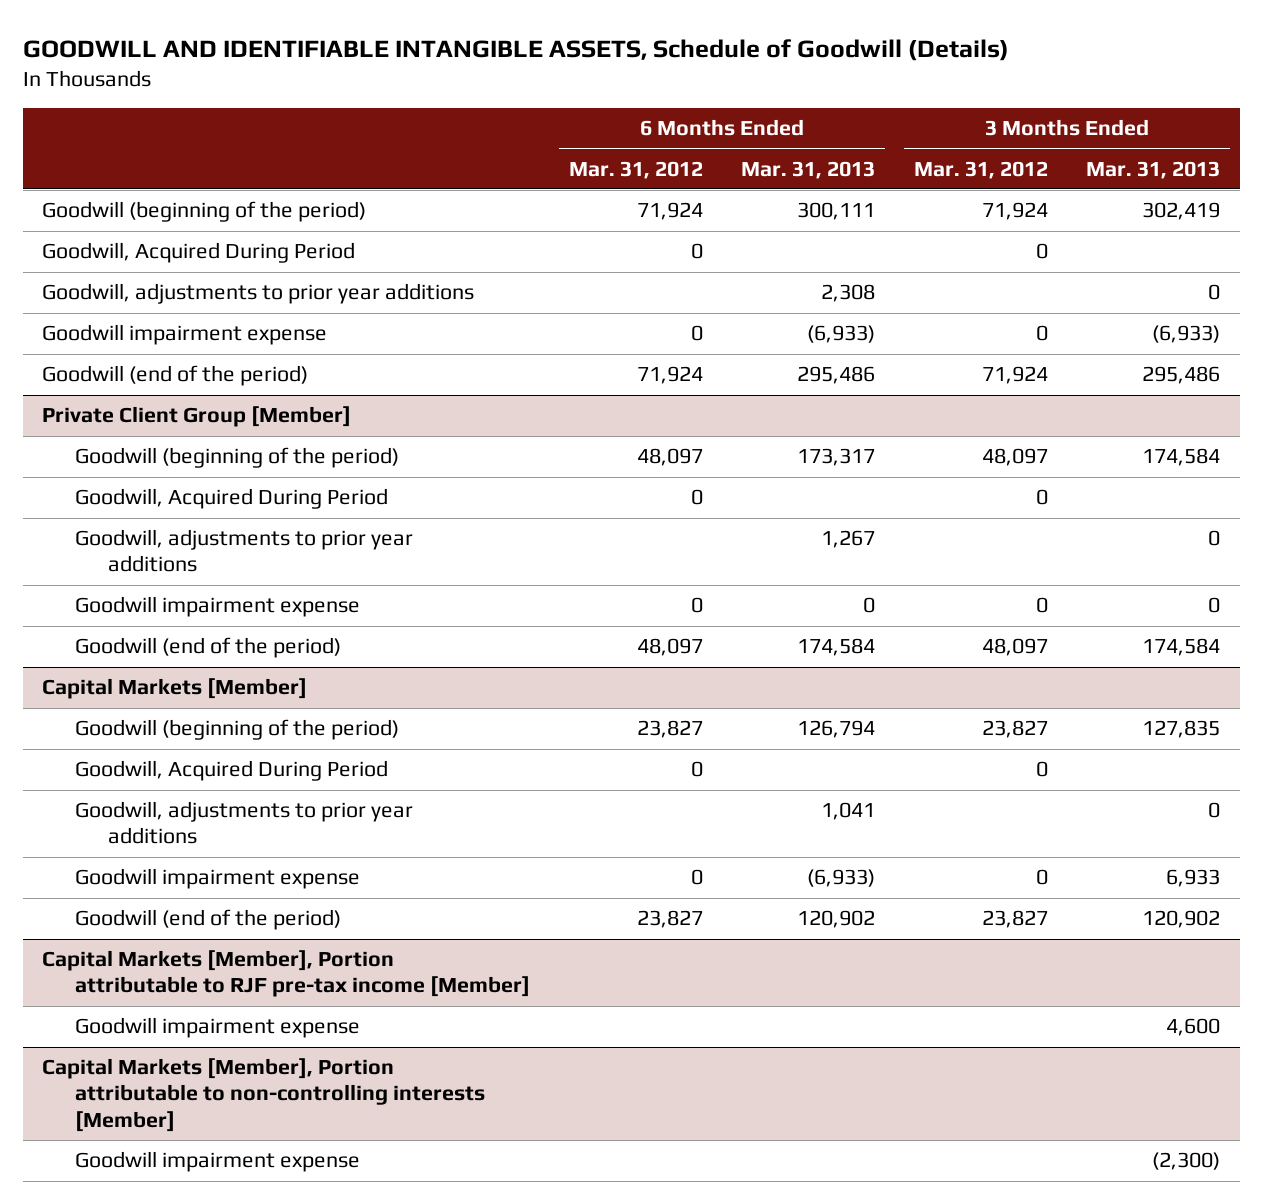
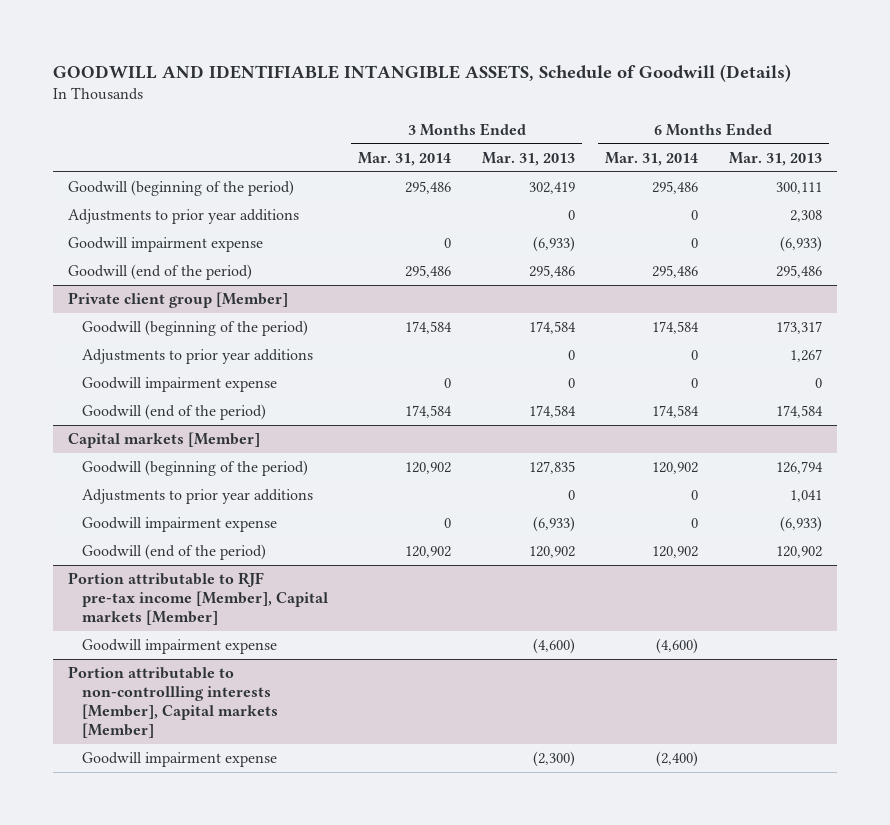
- | 6 Months Ended Mar. 31, 2012 | 6 Months Ended Mar. 31, 2013 | 3 Months Ended Mar. 31, 2012 | 3 Months Ended Mar. 31, 2013
+ | 3 Months Ended Mar. 31, 2014 | 3 Months Ended Mar. 31, 2013 | 6 Months Ended Mar. 31, 2014 | 6 Months Ended Mar. 31, 2013
- Goodwill, Acquired During Period | 0 | | 0 |
- Goodwill, adjustments to prior year additions | | 2,308 | | 0
+ Adjustments to prior year additions | | 0 | 0 | 2,308
- Private Client Group [Member]
+ Private client group [Member]
- Goodwill, Acquired During Period | 0 | | 0 |
- Goodwill, adjustments to prior year additions | | 1,267 | | 0
+ Adjustments to prior year additions | | 0 | 0 | 1,267
- Capital Markets [Member]
+ Capital markets [Member]
- Goodwill, Acquired During Period | 0 | | 0 |
- Goodwill, adjustments to prior year additions | | 1,041 | | 0
- Goodwill impairment expense | 0 | (6,933) | 0 | 6,933
+ Adjustments to prior year additions | | 0 | 0 | 1,041
+ Goodwill impairment expense | 0 | (6,933) | 0 | (6,933)
- Capital Markets [Member], Portion attributable to RJF pre-tax income [Member]
- Goodwill impairment expense | | | | 4,600
- Capital Markets [Member], Portion attributable to non-controlling interests [Member]
+ Portion attributable to RJF pre-tax income [Member], Capital markets [Member]
+ Goodwill impairment expense | | (4,600) | (4,600) |
+ Portion attributable to non-controllling interests [Member], Capital markets [Member]

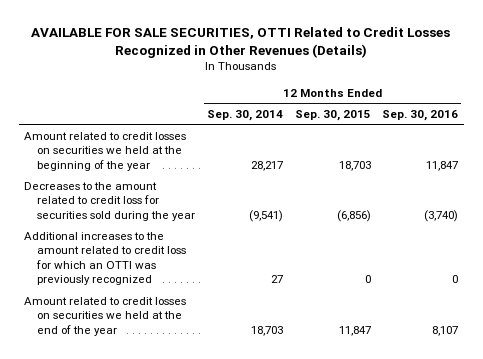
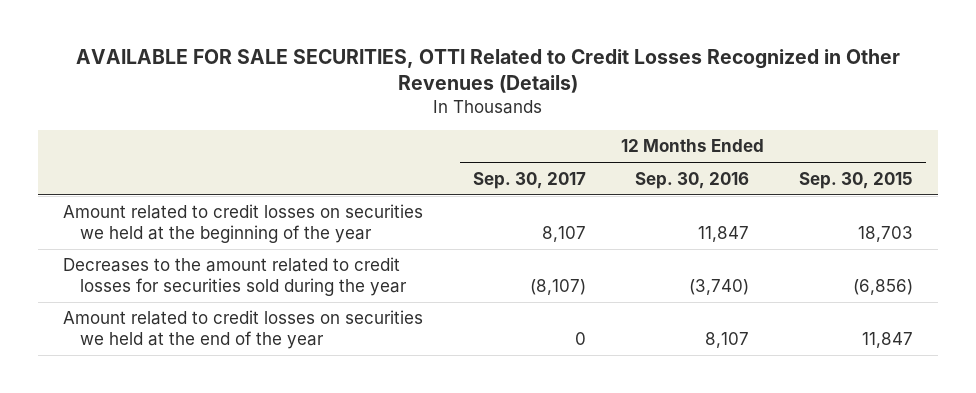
- | 12 Months Ended Sep. 30, 2014 | 12 Months Ended Sep. 30, 2015 | 12 Months Ended Sep. 30, 2016
+ | 12 Months Ended Sep. 30, 2017 | 12 Months Ended Sep. 30, 2016 | 12 Months Ended Sep. 30, 2015
- Decreases to the amount related to credit loss for securities sold during the year | (9,541) | (6,856) | (3,740)
- Additional increases to the amount related to credit loss for which an OTTI was previously recognized | 27 | 0 | 0
+ Decreases to the amount related to credit losses for securities sold during the year | (8,107) | (3,740) | (6,856)

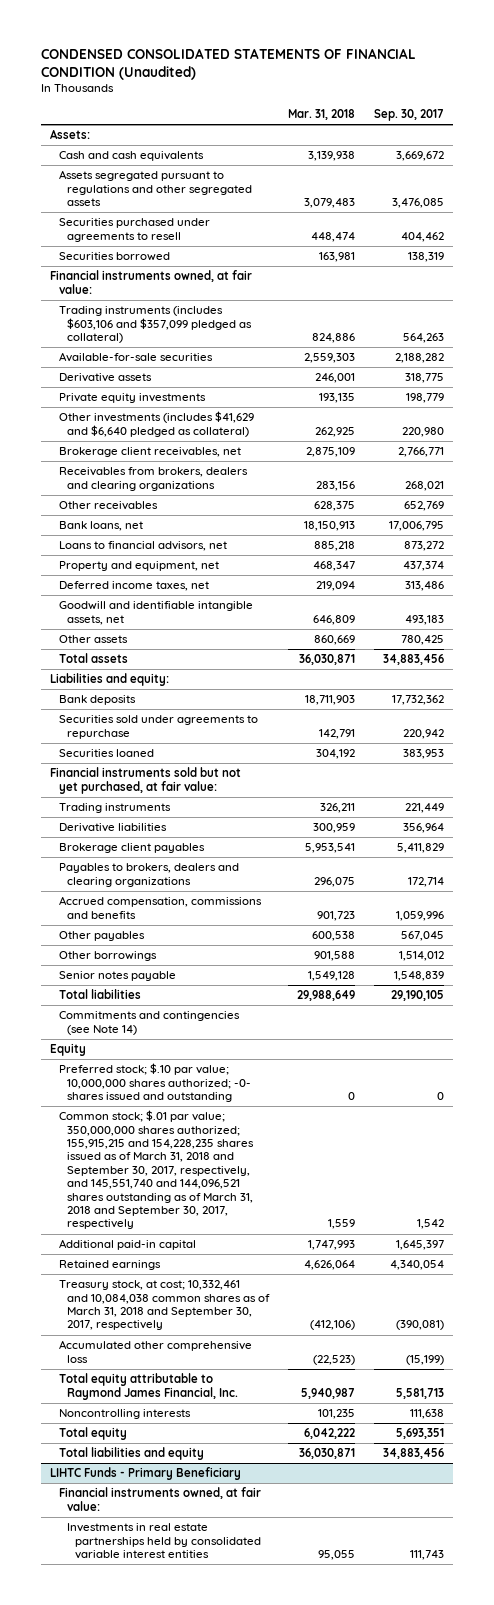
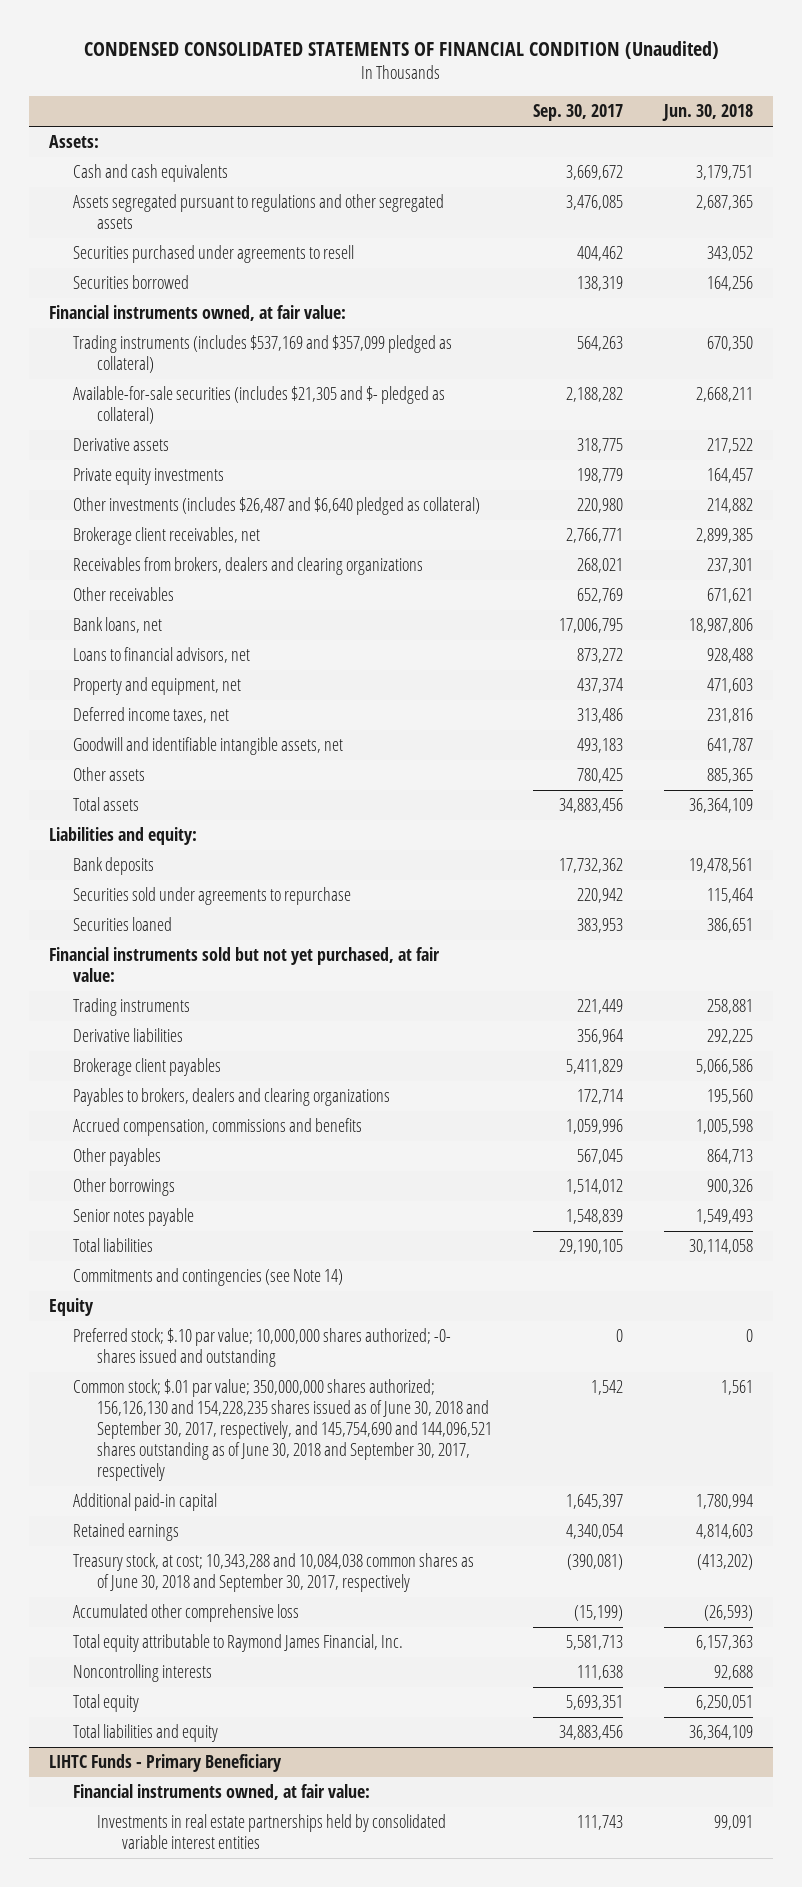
- | Mar. 31, 2018 | Sep. 30, 2017
+ | Sep. 30, 2017 | Jun. 30, 2018
- Trading instruments (includes $603,106 and $357,099 pledged as collateral) | 824,886 | 564,263
- Available-for-sale securities | 2,559,303 | 2,188,282
+ Trading instruments (includes $537,169 and $357,099 pledged as collateral) | 564,263 | 670,350
+ Available-for-sale securities (includes $21,305 and $- pledged as collateral) | 2,188,282 | 2,668,211
- Other investments (includes $41,629 and $6,640 pledged as collateral) | 262,925 | 220,980
+ Other investments (includes $26,487 and $6,640 pledged as collateral) | 220,980 | 214,882
- Common stock; $.01 par value; 350,000,000 shares authorized; 155,915,215 and 154,228,235 shares issued as of March 31, 2018 and September 30, 2017, respectively, and 145,551,740 and 144,096,521 shares outstanding as of March 31, 2018 and September 30, 2017, respectively | 1,559 | 1,542
+ Common stock; $.01 par value; 350,000,000 shares authorized; 156,126,130 and 154,228,235 shares issued as of June 30, 2018 and September 30, 2017, respectively, and 145,754,690 and 144,096,521 shares outstanding as of June 30, 2018 and September 30, 2017, respectively | 1,542 | 1,561
- Treasury stock, at cost; 10,332,461 and 10,084,038 common shares as of March 31, 2018 and September 30, 2017, respectively | (412,106) | (390,081)
+ Treasury stock, at cost; 10,343,288 and 10,084,038 common shares as of June 30, 2018 and September 30, 2017, respectively | (390,081) | (413,202)

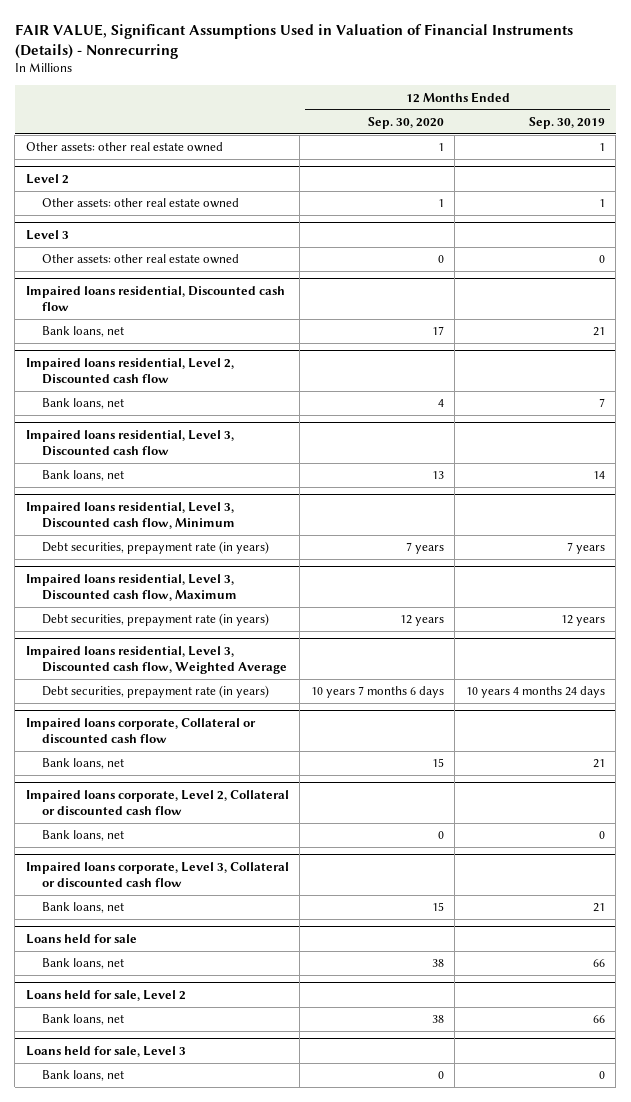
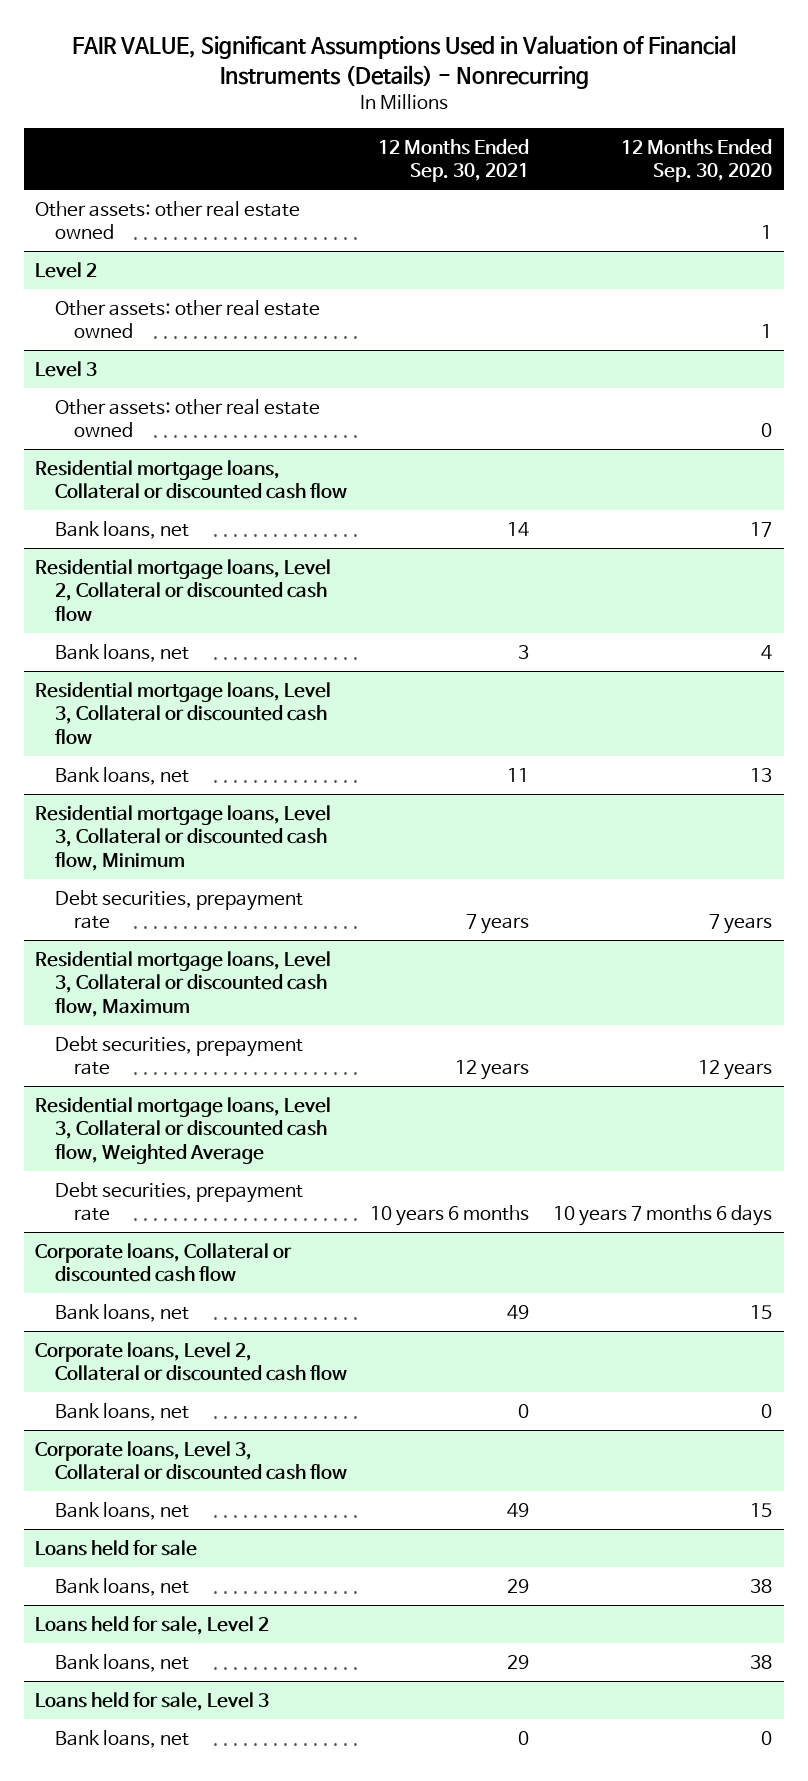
- | 12 Months Ended Sep. 30, 2020 | 12 Months Ended Sep. 30, 2019
+ | 12 Months Ended Sep. 30, 2021 | 12 Months Ended Sep. 30, 2020
- Impaired loans residential, Discounted cash flow
+ Residential mortgage loans, Collateral or discounted cash flow
- Impaired loans residential, Level 2, Discounted cash flow
+ Residential mortgage loans, Level 2, Collateral or discounted cash flow
- Impaired loans residential, Level 3, Discounted cash flow
+ Residential mortgage loans, Level 3, Collateral or discounted cash flow
- Impaired loans residential, Level 3, Discounted cash flow, Minimum
- Debt securities, prepayment rate (in years) | 7 years | 7 years
- Impaired loans residential, Level 3, Discounted cash flow, Maximum
- Debt securities, prepayment rate (in years) | 12 years | 12 years
- Impaired loans residential, Level 3, Discounted cash flow, Weighted Average
- Debt securities, prepayment rate (in years) | 10 years 7 months 6 days | 10 years 4 months 24 days
- Impaired loans corporate, Collateral or discounted cash flow
+ Residential mortgage loans, Level 3, Collateral or discounted cash flow, Minimum
+ Debt securities, prepayment rate | 7 years | 7 years
+ Residential mortgage loans, Level 3, Collateral or discounted cash flow, Maximum
+ Debt securities, prepayment rate | 12 years | 12 years
+ Residential mortgage loans, Level 3, Collateral or discounted cash flow, Weighted Average
+ Debt securities, prepayment rate | 10 years 6 months | 10 years 7 months 6 days
+ Corporate loans, Collateral or discounted cash flow
- Impaired loans corporate, Level 2, Collateral or discounted cash flow
+ Corporate loans, Level 2, Collateral or discounted cash flow
- Impaired loans corporate, Level 3, Collateral or discounted cash flow
+ Corporate loans, Level 3, Collateral or discounted cash flow

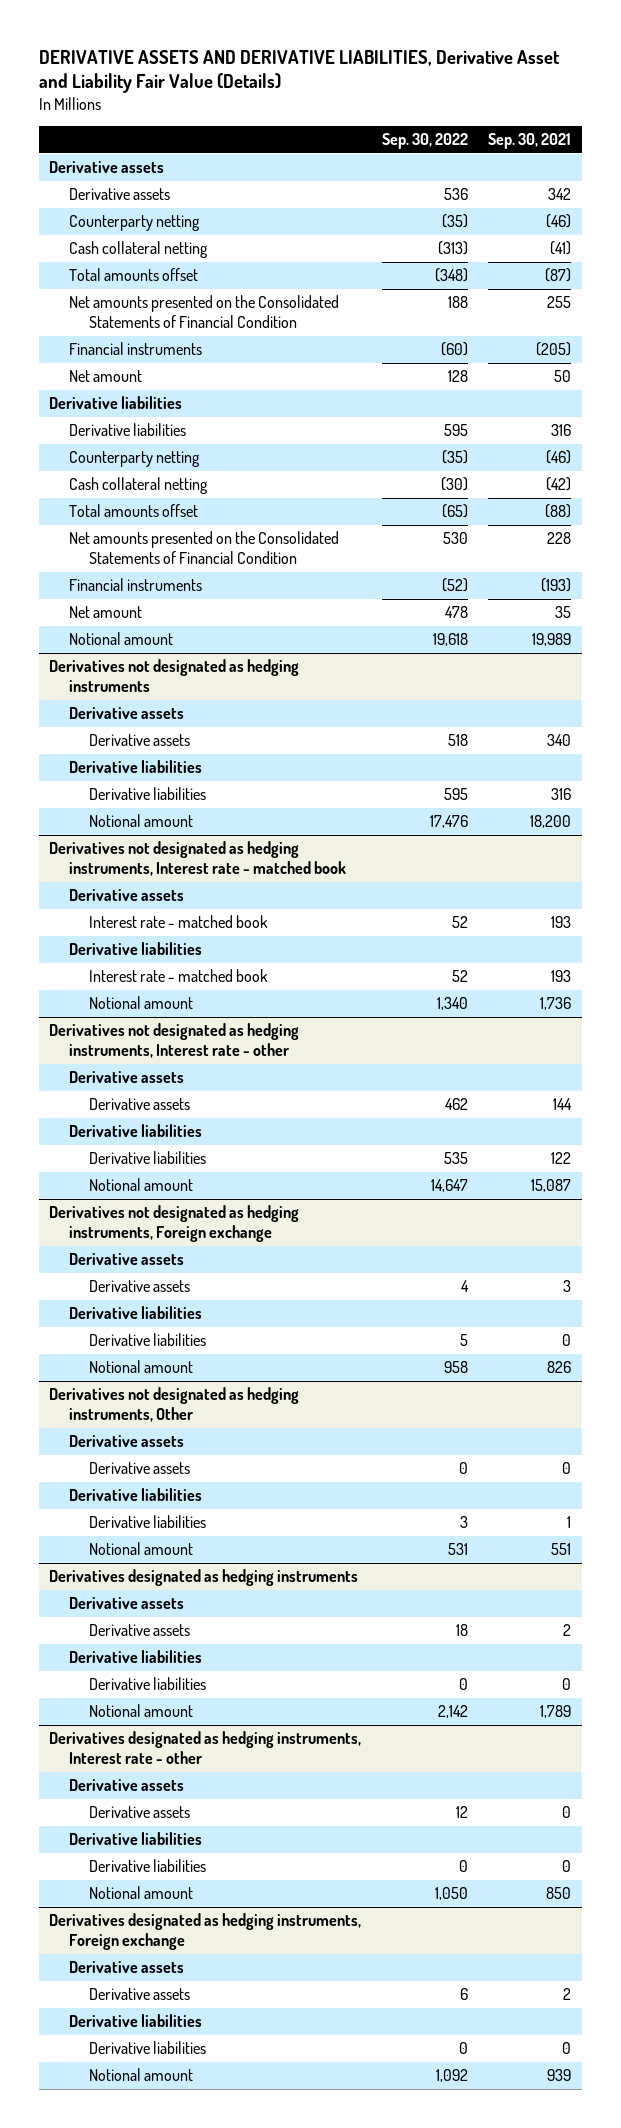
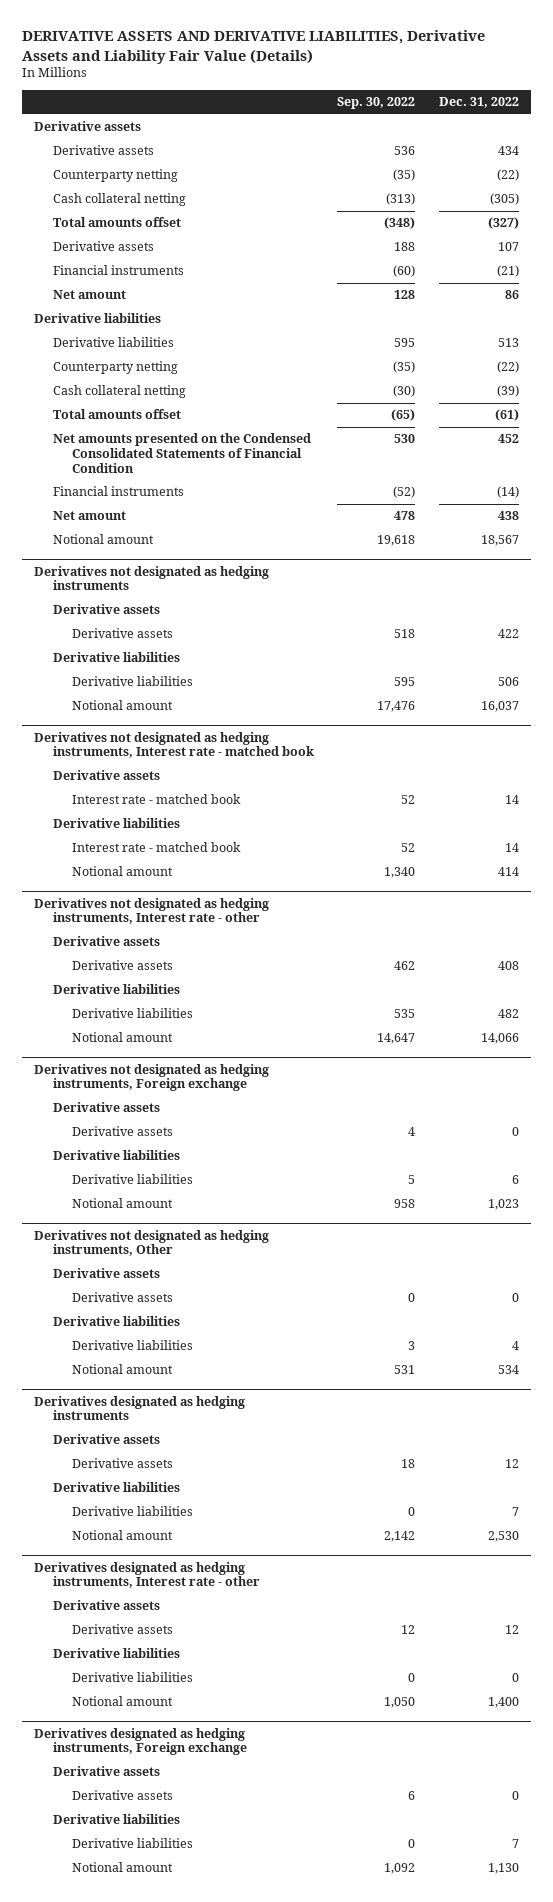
- DERIVATIVE ASSETS AND DERIVATIVE LIABILITIES, Derivative Asset and Liability Fair Value (Details)
+ DERIVATIVE ASSETS AND DERIVATIVE LIABILITIES, Derivative Assets and Liability Fair Value (Details)
- | Sep. 30, 2022 | Sep. 30, 2021
+ | Sep. 30, 2022 | Dec. 31, 2022
- Net amounts presented on the Consolidated Statements of Financial Condition | 188 | 255
+ Derivative assets | 188 | 107
- Net amounts presented on the Consolidated Statements of Financial Condition | 530 | 228
+ Net amounts presented on the Condensed Consolidated Statements of Financial Condition | 530 | 452

